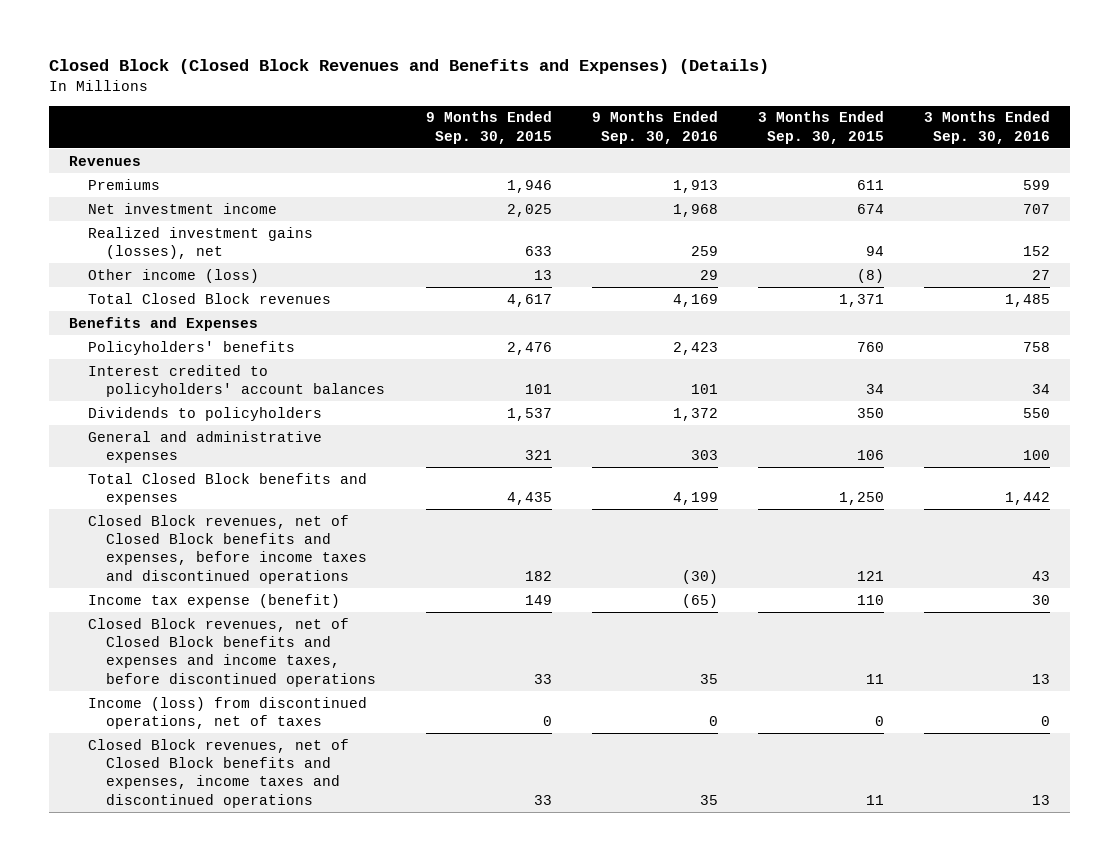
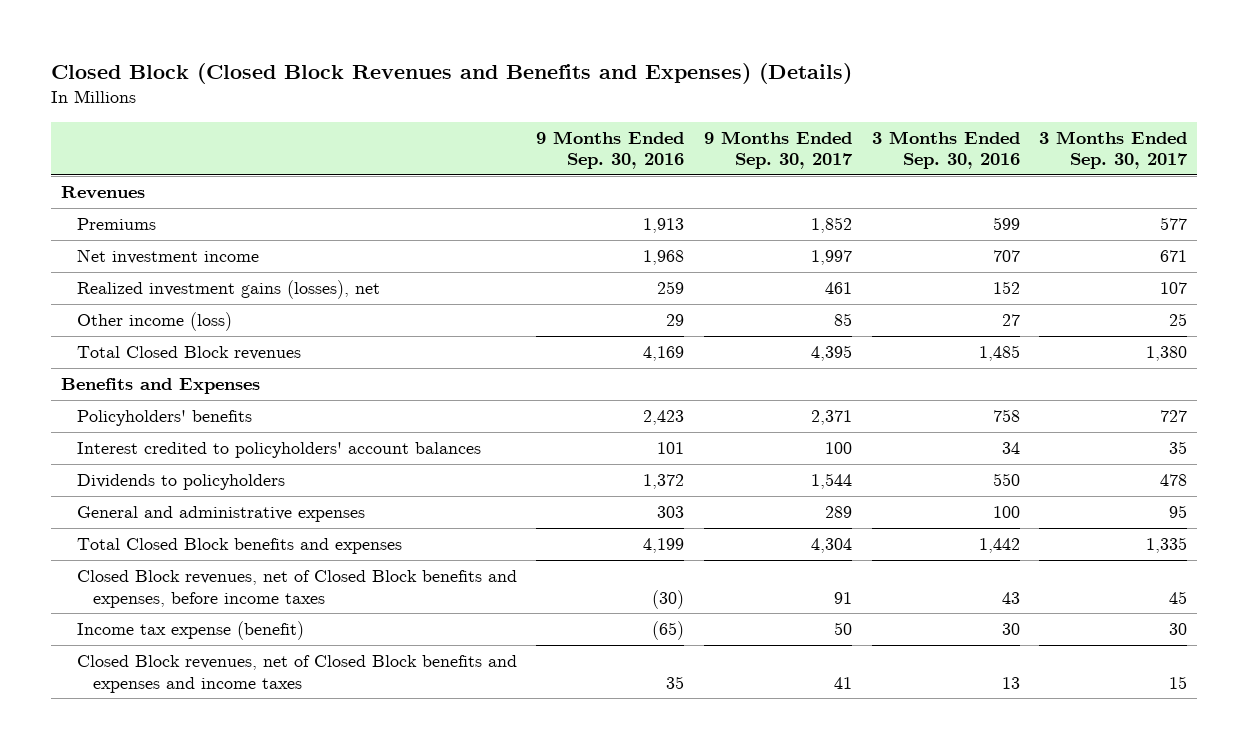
- | 9 Months Ended Sep. 30, 2015 | 9 Months Ended Sep. 30, 2016 | 3 Months Ended Sep. 30, 2015 | 3 Months Ended Sep. 30, 2016
+ | 9 Months Ended Sep. 30, 2016 | 9 Months Ended Sep. 30, 2017 | 3 Months Ended Sep. 30, 2016 | 3 Months Ended Sep. 30, 2017
- Closed Block revenues, net of Closed Block benefits and expenses, before income taxes and discontinued operations | 182 | (30) | 121 | 43
+ Closed Block revenues, net of Closed Block benefits and expenses, before income taxes | (30) | 91 | 43 | 45
- Closed Block revenues, net of Closed Block benefits and expenses and income taxes, before discontinued operations | 33 | 35 | 11 | 13
- Income (loss) from discontinued operations, net of taxes | 0 | 0 | 0 | 0
- Closed Block revenues, net of Closed Block benefits and expenses, income taxes and discontinued operations | 33 | 35 | 11 | 13
+ Closed Block revenues, net of Closed Block benefits and expenses and income taxes | 35 | 41 | 13 | 15

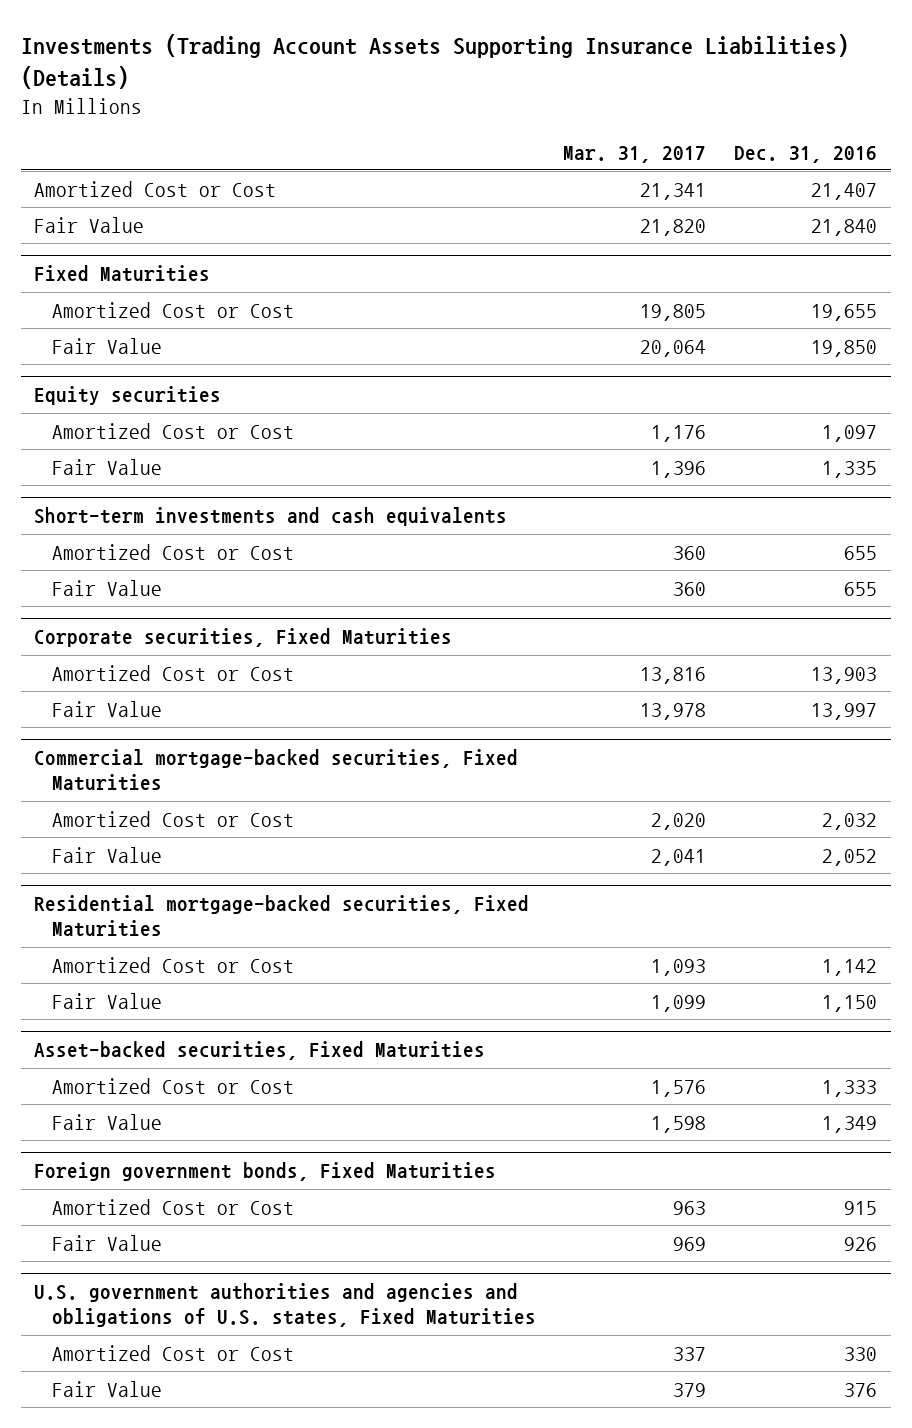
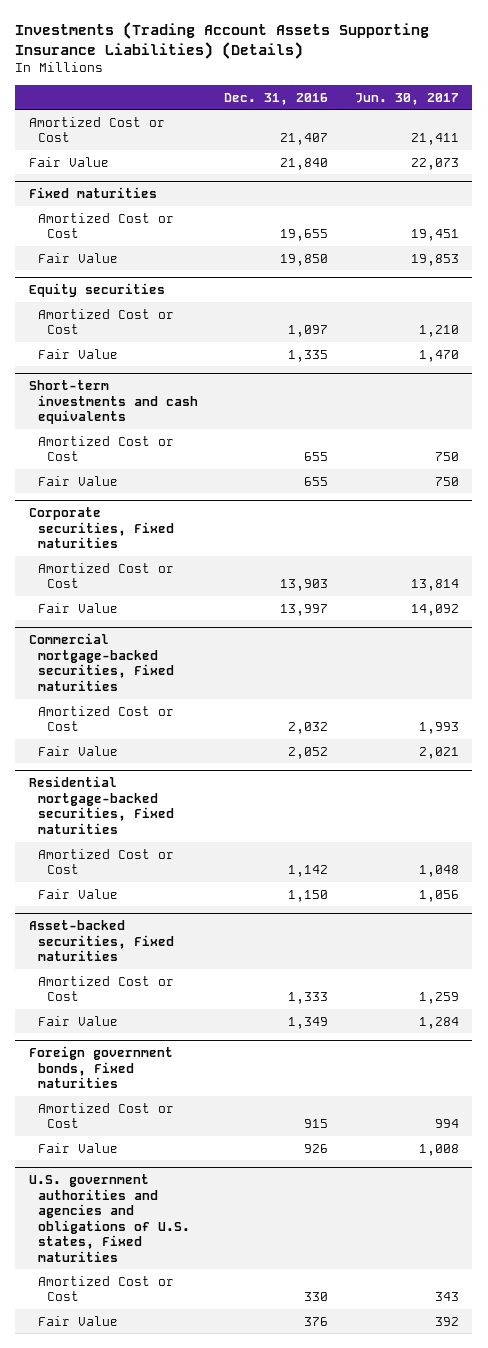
- | Mar. 31, 2017 | Dec. 31, 2016
+ | Dec. 31, 2016 | Jun. 30, 2017
- Fixed Maturities
+ Fixed maturities
- Corporate securities, Fixed Maturities
+ Corporate securities, Fixed maturities
- Commercial mortgage-backed securities, Fixed Maturities
+ Commercial mortgage-backed securities, Fixed maturities
- Residential mortgage-backed securities, Fixed Maturities
+ Residential mortgage-backed securities, Fixed maturities
- Asset-backed securities, Fixed Maturities
+ Asset-backed securities, Fixed maturities
- Foreign government bonds, Fixed Maturities
+ Foreign government bonds, Fixed maturities
- U.S. government authorities and agencies and obligations of U.S. states, Fixed Maturities
+ U.S. government authorities and agencies and obligations of U.S. states, Fixed maturities

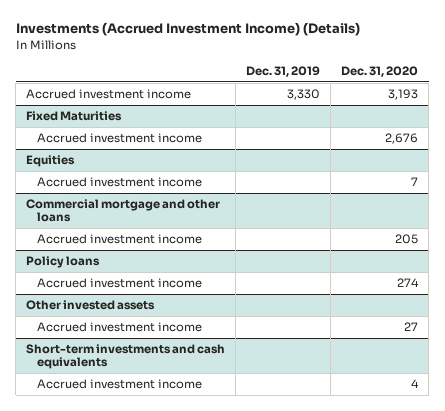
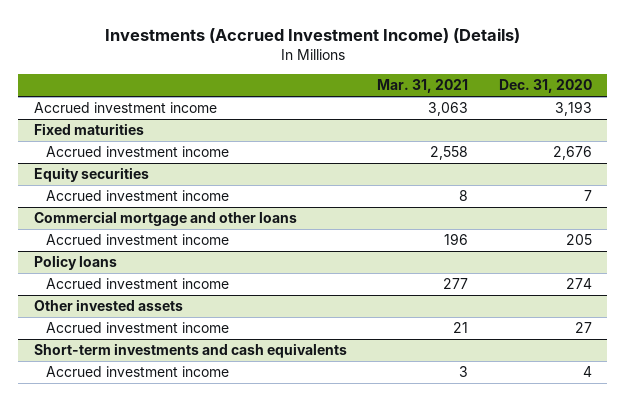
- | Dec. 31, 2019 | Dec. 31, 2020
+ | Mar. 31, 2021 | Dec. 31, 2020
- Fixed Maturities
+ Fixed maturities
- Equities
+ Equity securities

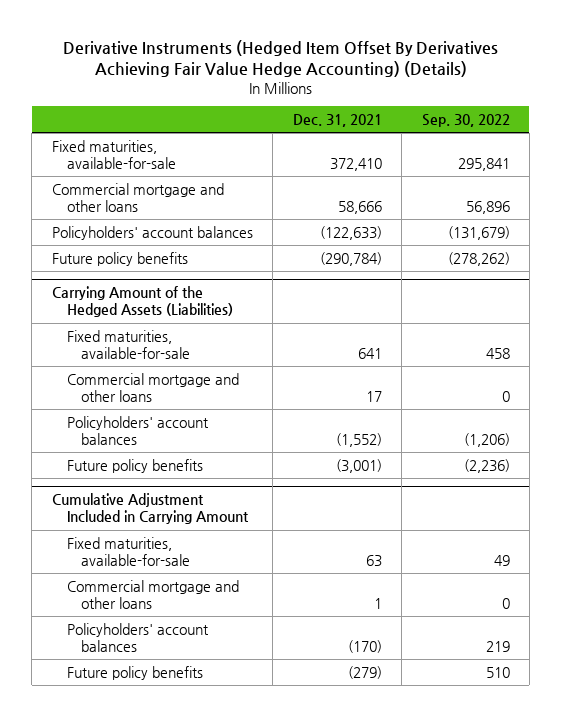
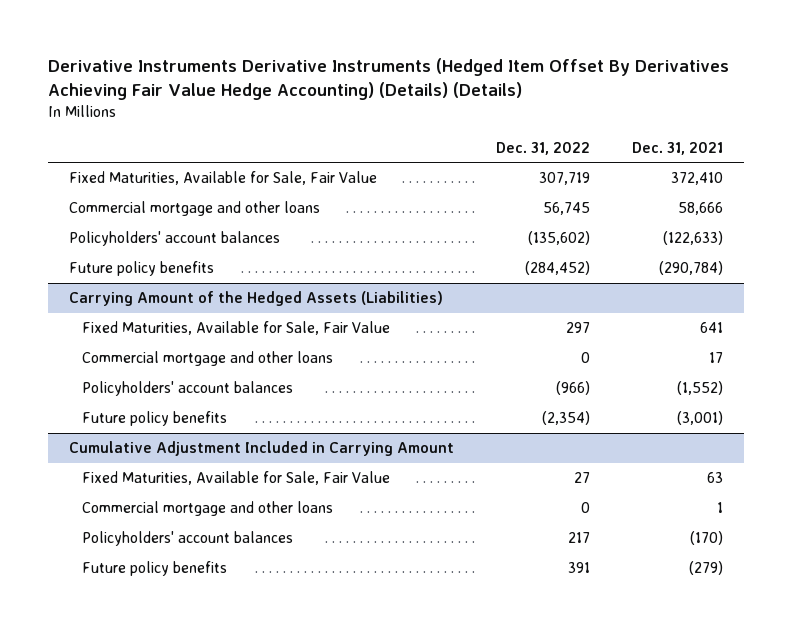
- Derivative Instruments (Hedged Item Offset By Derivatives Achieving Fair Value Hedge Accounting) (Details)
+ Derivative Instruments Derivative Instruments (Hedged Item Offset By Derivatives Achieving Fair Value Hedge Accounting) (Details) (Details)
- | Dec. 31, 2021 | Sep. 30, 2022
+ | Dec. 31, 2022 | Dec. 31, 2021
- Fixed maturities, available-for-sale | 372,410 | 295,841
+ Fixed Maturities, Available for Sale, Fair Value | 307,719 | 372,410
@ Carrying Amount of the Hedged Assets (Liabilities)
- Fixed maturities, available-for-sale | 641 | 458
+ Fixed Maturities, Available for Sale, Fair Value | 297 | 641
@ Cumulative Adjustment Included in Carrying Amount
- Fixed maturities, available-for-sale | 63 | 49
+ Fixed Maturities, Available for Sale, Fair Value | 27 | 63

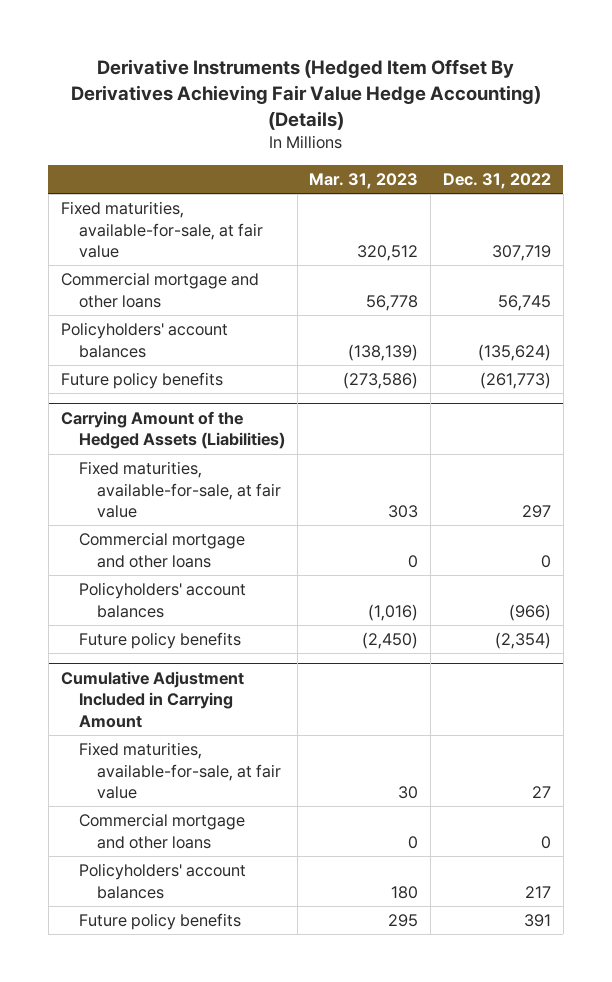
- Derivative Instruments Derivative Instruments (Hedged Item Offset By Derivatives Achieving Fair Value Hedge Accounting) (Details) (Details)
+ Derivative Instruments (Hedged Item Offset By Derivatives Achieving Fair Value Hedge Accounting) (Details)
- | Dec. 31, 2022 | Dec. 31, 2021
+ | Mar. 31, 2023 | Dec. 31, 2022
- Fixed Maturities, Available for Sale, Fair Value | 307,719 | 372,410
+ Fixed maturities, available-for-sale, at fair value | 320,512 | 307,719
- Policyholders' account balances | (135,602) | (122,633)
- Future policy benefits | (284,452) | (290,784)
+ Policyholders' account balances | (138,139) | (135,624)
+ Future policy benefits | (273,586) | (261,773)
@ Carrying Amount of the Hedged Assets (Liabilities)
- Fixed Maturities, Available for Sale, Fair Value | 297 | 641
+ Fixed maturities, available-for-sale, at fair value | 303 | 297
@ Cumulative Adjustment Included in Carrying Amount
- Fixed Maturities, Available for Sale, Fair Value | 27 | 63
+ Fixed maturities, available-for-sale, at fair value | 30 | 27

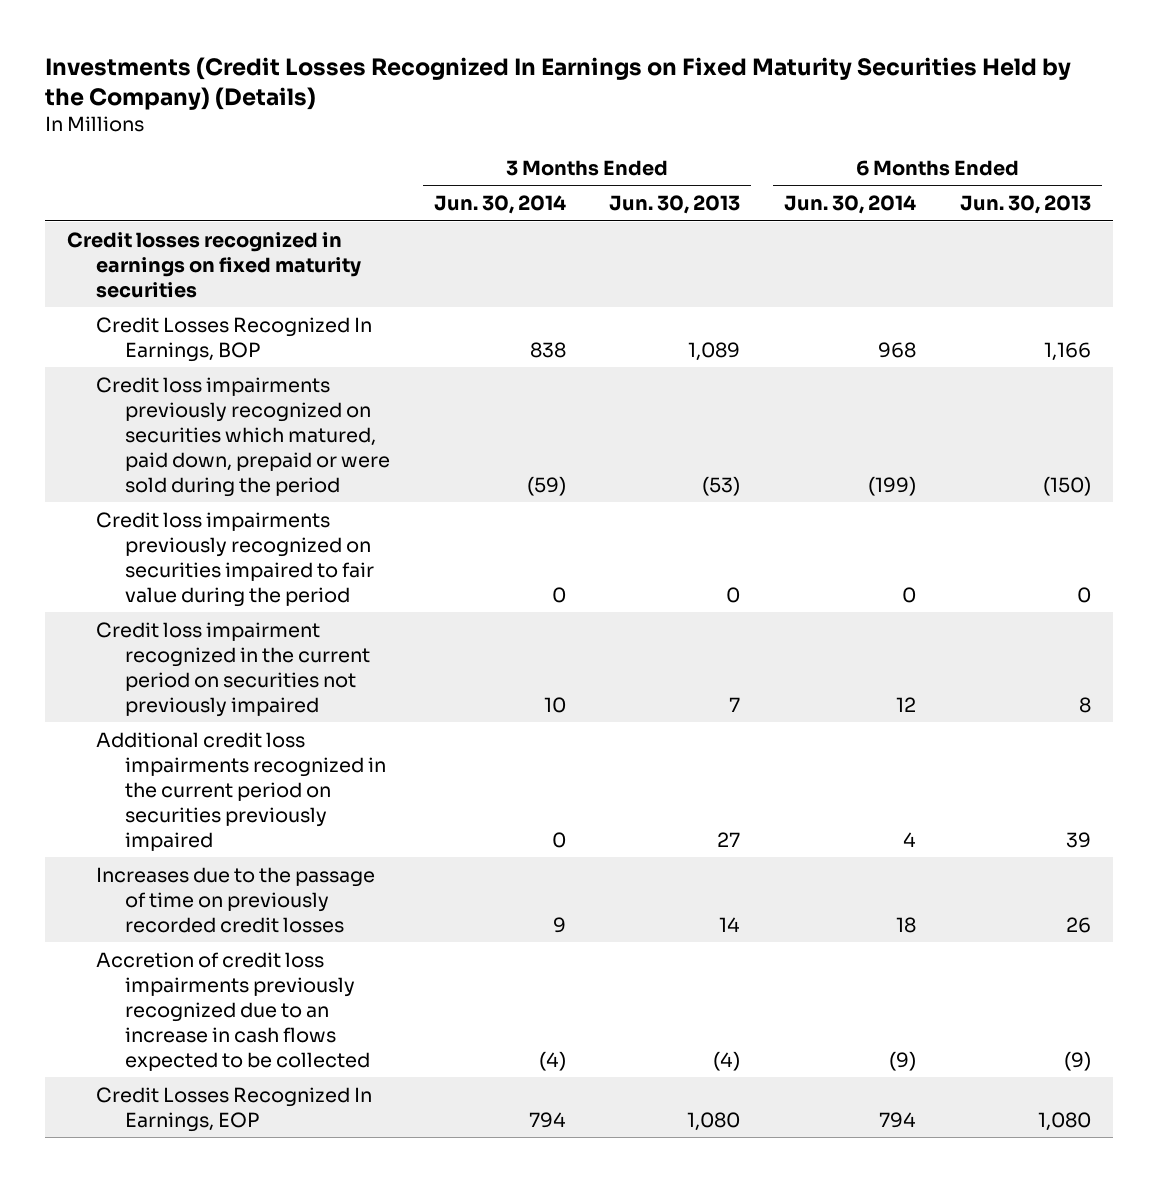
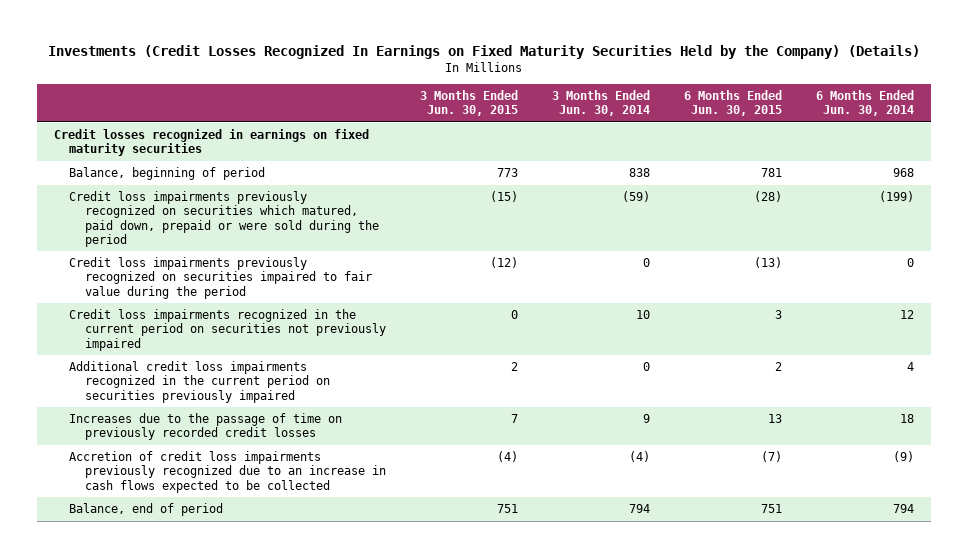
- | 3 Months Ended Jun. 30, 2014 | 3 Months Ended Jun. 30, 2013 | 6 Months Ended Jun. 30, 2014 | 6 Months Ended Jun. 30, 2013
+ | 3 Months Ended Jun. 30, 2015 | 3 Months Ended Jun. 30, 2014 | 6 Months Ended Jun. 30, 2015 | 6 Months Ended Jun. 30, 2014
- Credit Losses Recognized In Earnings, BOP | 838 | 1,089 | 968 | 1,166
+ Balance, beginning of period | 773 | 838 | 781 | 968
- Credit loss impairment recognized in the current period on securities not previously impaired | 10 | 7 | 12 | 8
+ Credit loss impairments recognized in the current period on securities not previously impaired | 0 | 10 | 3 | 12
- Credit Losses Recognized In Earnings, EOP | 794 | 1,080 | 794 | 1,080
+ Balance, end of period | 751 | 794 | 751 | 794

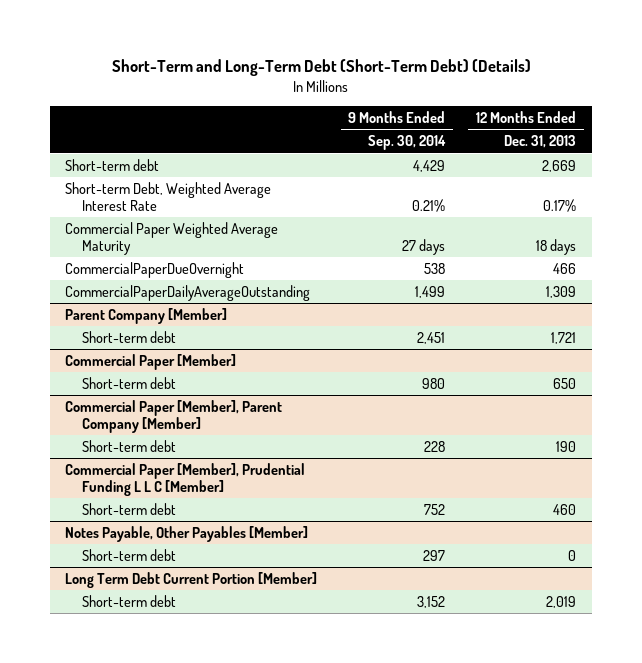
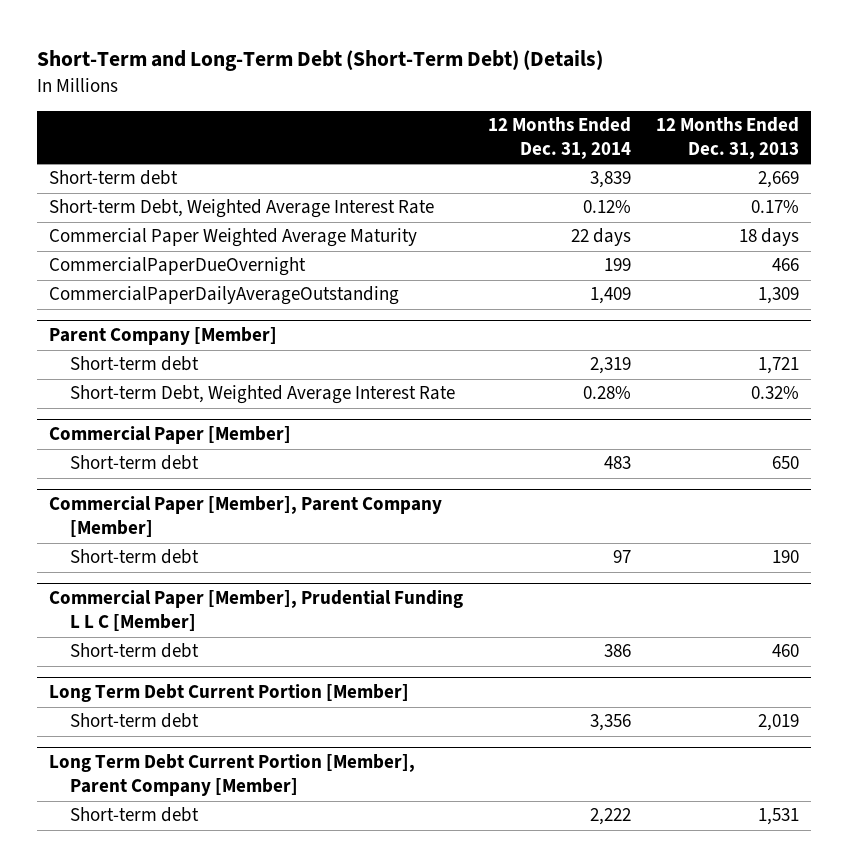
- | 9 Months Ended Sep. 30, 2014 | 12 Months Ended Dec. 31, 2013
+ | 12 Months Ended Dec. 31, 2014 | 12 Months Ended Dec. 31, 2013
@ Parent Company [Member]
+ Short-term Debt, Weighted Average Interest Rate | 0.28% | 0.32%
- Notes Payable, Other Payables [Member]
- Short-term debt | 297 | 0
+ Long Term Debt Current Portion [Member], Parent Company [Member]
+ Short-term debt | 2,222 | 1,531

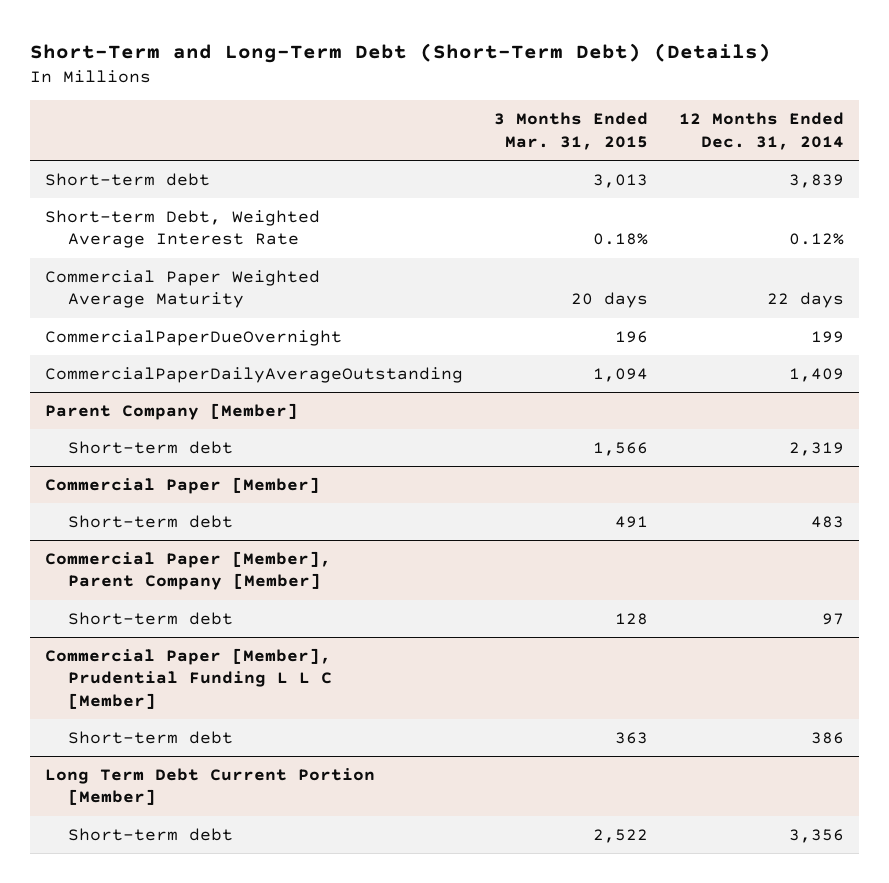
- | 12 Months Ended Dec. 31, 2014 | 12 Months Ended Dec. 31, 2013
+ | 3 Months Ended Mar. 31, 2015 | 12 Months Ended Dec. 31, 2014
@ Parent Company [Member]
- Short-term Debt, Weighted Average Interest Rate | 0.28% | 0.32%
- Long Term Debt Current Portion [Member], Parent Company [Member]
- Short-term debt | 2,222 | 1,531

